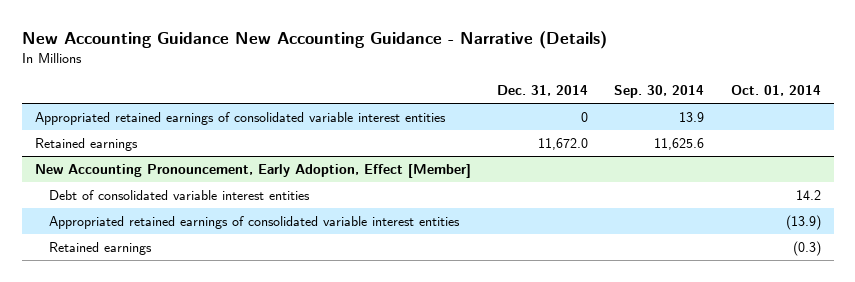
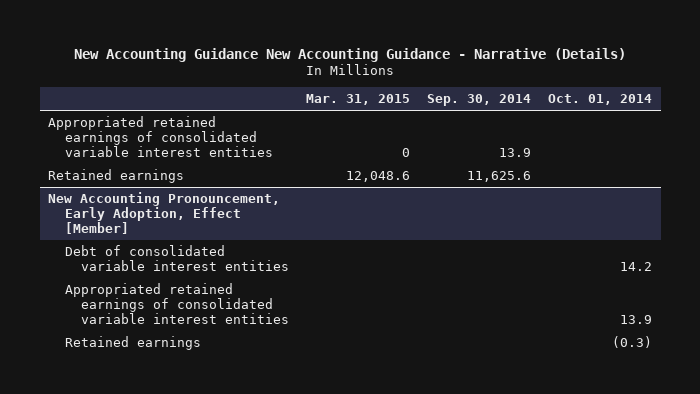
- | Dec. 31, 2014 | Sep. 30, 2014 | Oct. 01, 2014
+ | Mar. 31, 2015 | Sep. 30, 2014 | Oct. 01, 2014
@ New Accounting Pronouncement, Early Adoption, Effect [Member]
- Appropriated retained earnings of consolidated variable interest entities | | | (13.9)
+ Appropriated retained earnings of consolidated variable interest entities | | | 13.9

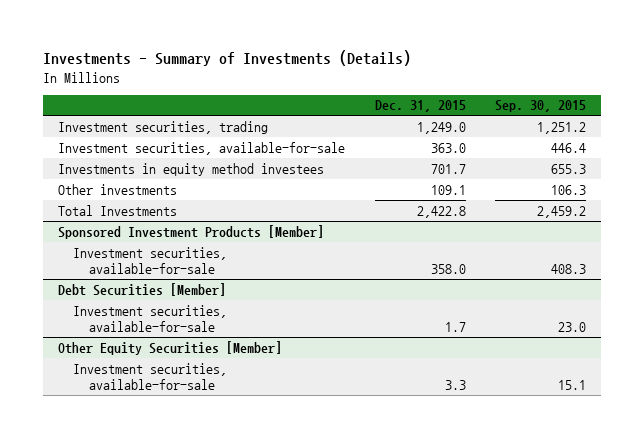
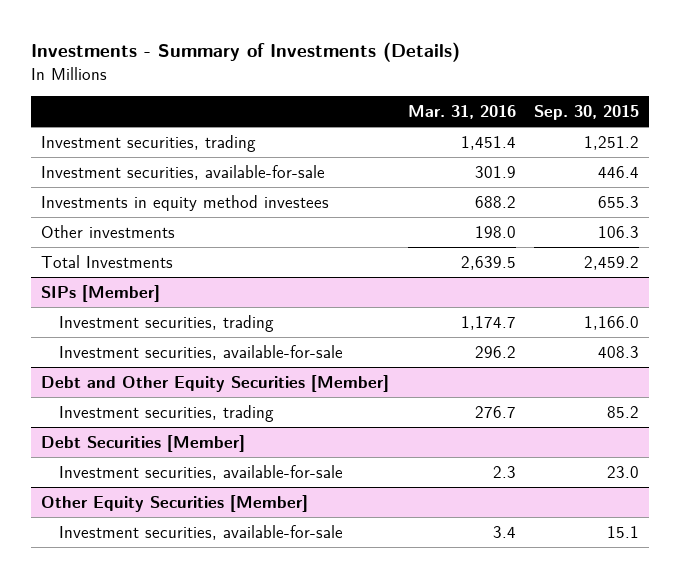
- | Dec. 31, 2015 | Sep. 30, 2015
+ | Mar. 31, 2016 | Sep. 30, 2015
- Sponsored Investment Products [Member]
+ SIPs [Member]
+ Investment securities, trading | 1,174.7 | 1,166.0
+ Debt and Other Equity Securities [Member]
+ Investment securities, trading | 276.7 | 85.2

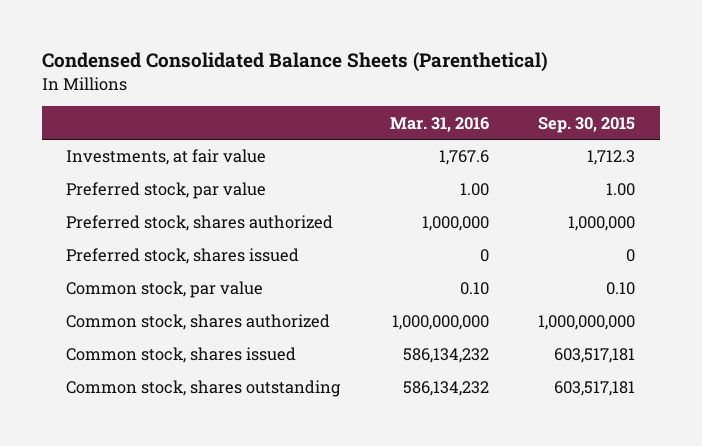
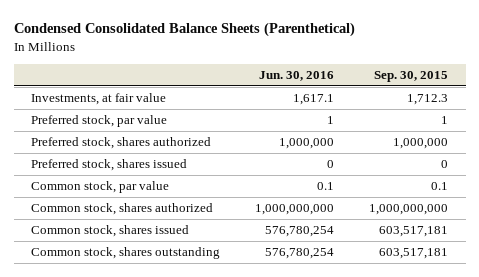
- | Mar. 31, 2016 | Sep. 30, 2015
+ | Jun. 30, 2016 | Sep. 30, 2015
- Preferred stock, par value | 1.00 | 1.00
+ Preferred stock, par value | 1 | 1
- Common stock, par value | 0.10 | 0.10
+ Common stock, par value | 0.1 | 0.1

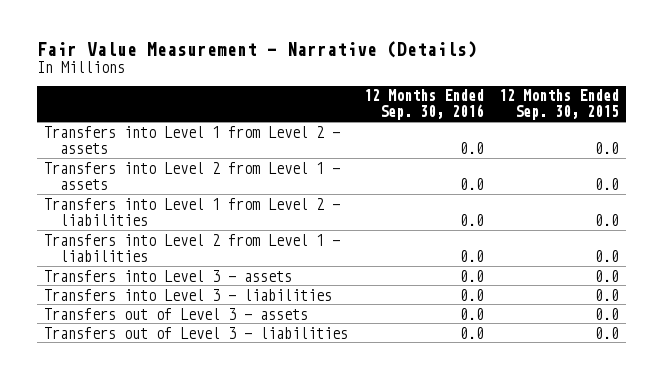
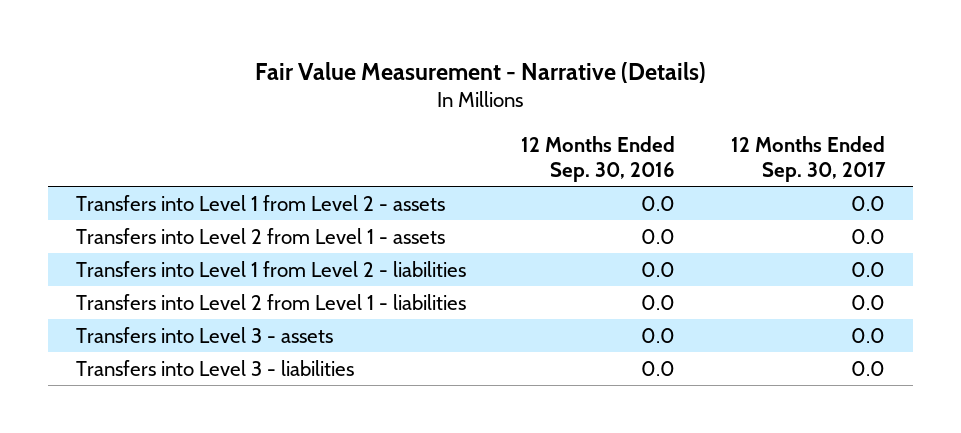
- | 12 Months Ended Sep. 30, 2016 | 12 Months Ended Sep. 30, 2015
+ | 12 Months Ended Sep. 30, 2016 | 12 Months Ended Sep. 30, 2017
- Transfers out of Level 3 - assets | 0.0 | 0.0
- Transfers out of Level 3 - liabilities | 0.0 | 0.0

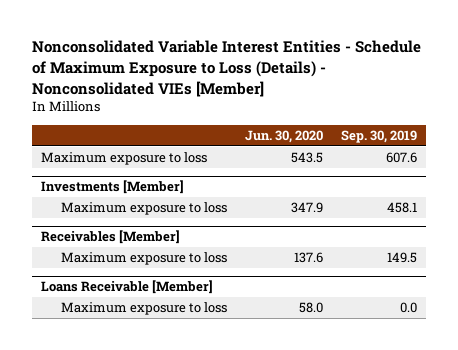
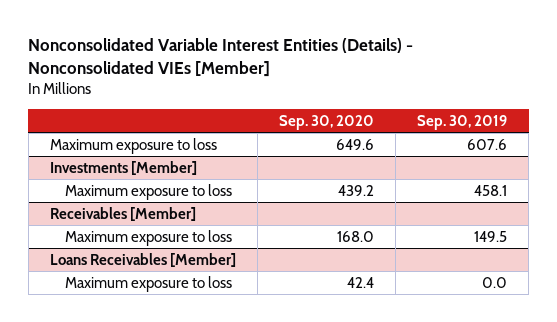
- Nonconsolidated Variable Interest Entities - Schedule of Maximum Exposure to Loss (Details) - Nonconsolidated VIEs [Member]
+ Nonconsolidated Variable Interest Entities (Details) - Nonconsolidated VIEs [Member]
- | Jun. 30, 2020 | Sep. 30, 2019
+ | Sep. 30, 2020 | Sep. 30, 2019
- Loans Receivable [Member]
+ Loans Receivables [Member]

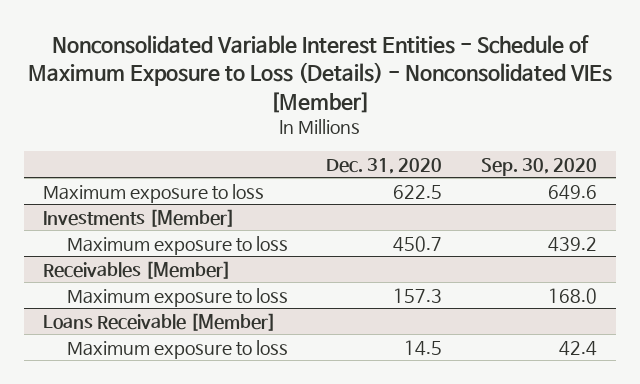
- Nonconsolidated Variable Interest Entities (Details) - Nonconsolidated VIEs [Member]
+ Nonconsolidated Variable Interest Entities - Schedule of Maximum Exposure to Loss (Details) - Nonconsolidated VIEs [Member]
- | Sep. 30, 2020 | Sep. 30, 2019
+ | Dec. 31, 2020 | Sep. 30, 2020
- Loans Receivables [Member]
+ Loans Receivable [Member]

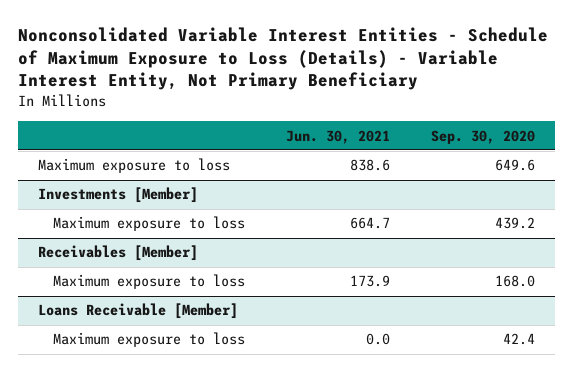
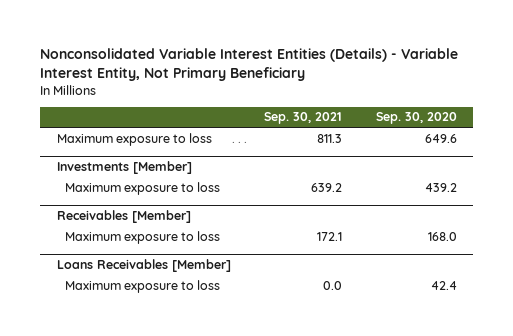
- Nonconsolidated Variable Interest Entities - Schedule of Maximum Exposure to Loss (Details) - Variable Interest Entity, Not Primary Beneficiary
+ Nonconsolidated Variable Interest Entities (Details) - Variable Interest Entity, Not Primary Beneficiary
- | Jun. 30, 2021 | Sep. 30, 2020
+ | Sep. 30, 2021 | Sep. 30, 2020
- Loans Receivable [Member]
+ Loans Receivables [Member]

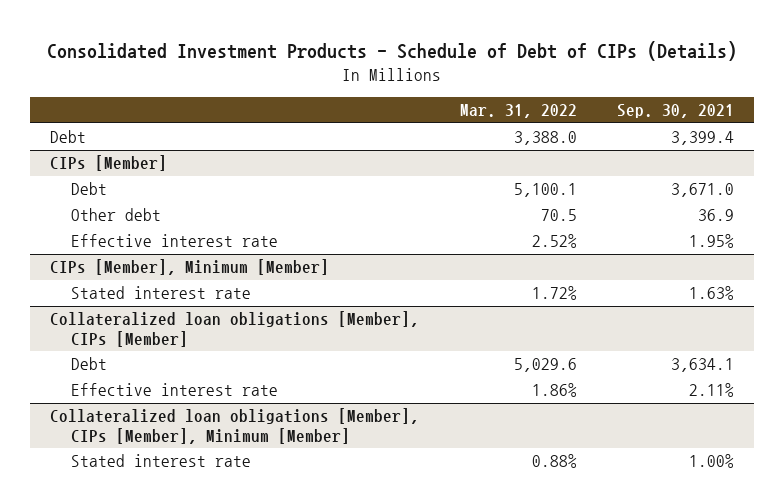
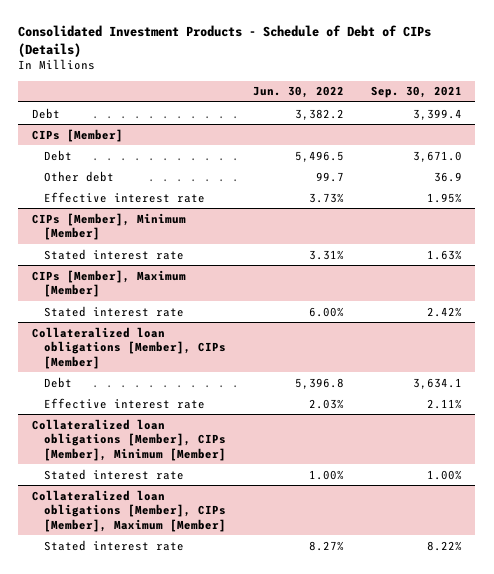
- | Mar. 31, 2022 | Sep. 30, 2021
+ | Jun. 30, 2022 | Sep. 30, 2021
+ CIPs [Member], Maximum [Member]
+ Stated interest rate | 6.00% | 2.42%
+ Collateralized loan obligations [Member], CIPs [Member], Maximum [Member]
+ Stated interest rate | 8.27% | 8.22%

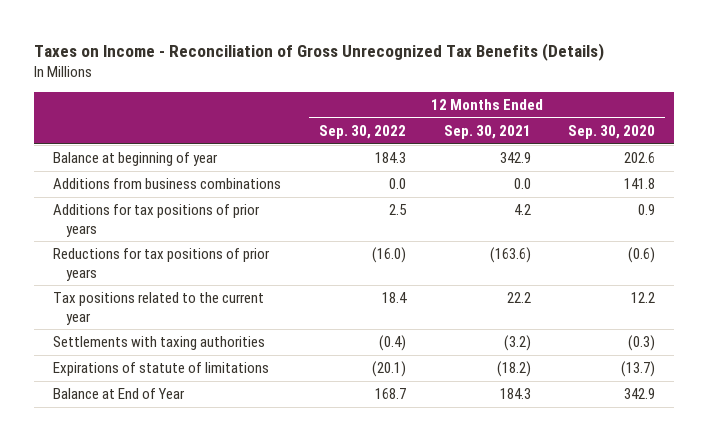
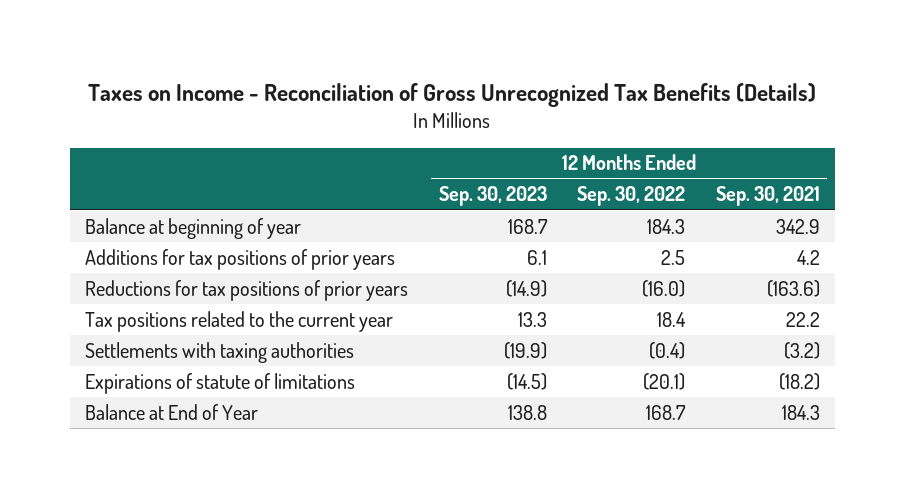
- | 12 Months Ended Sep. 30, 2022 | 12 Months Ended Sep. 30, 2021 | 12 Months Ended Sep. 30, 2020
+ | 12 Months Ended Sep. 30, 2023 | 12 Months Ended Sep. 30, 2022 | 12 Months Ended Sep. 30, 2021
- Additions from business combinations | 0.0 | 0.0 | 141.8

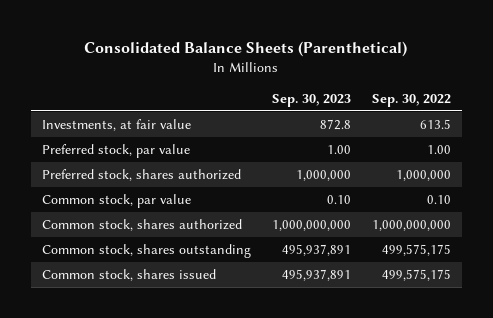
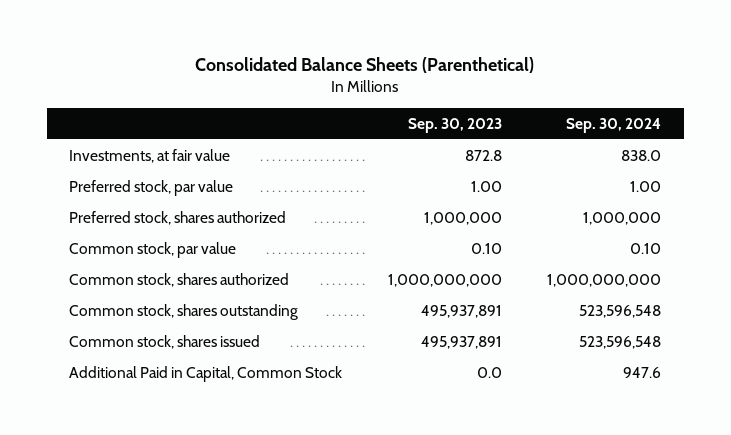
- | Sep. 30, 2023 | Sep. 30, 2022
+ | Sep. 30, 2023 | Sep. 30, 2024
+ Additional Paid in Capital, Common Stock | 0.0 | 947.6

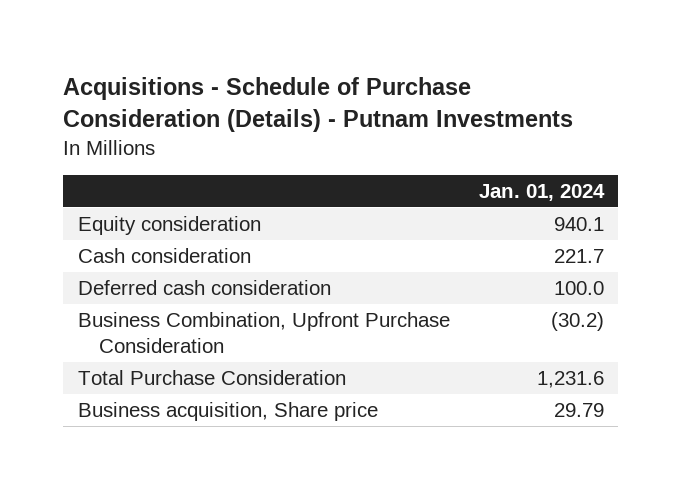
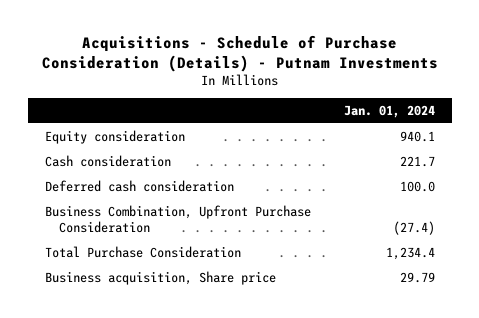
- Business Combination, Upfront Purchase Consideration | (30.2)
- Total Purchase Consideration | 1,231.6
+ Business Combination, Upfront Purchase Consideration | (27.4)
+ Total Purchase Consideration | 1,234.4

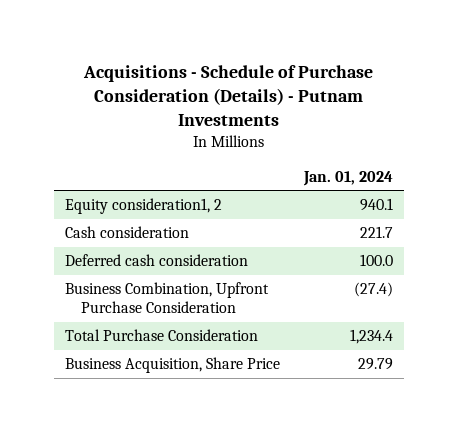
- Equity consideration | 940.1
+ Equity consideration1, 2 | 940.1
- Business acquisition, Share price | 29.79
+ Business Acquisition, Share Price | 29.79

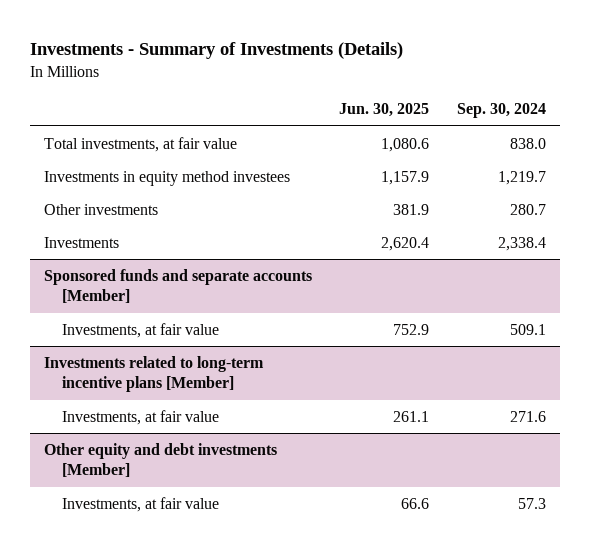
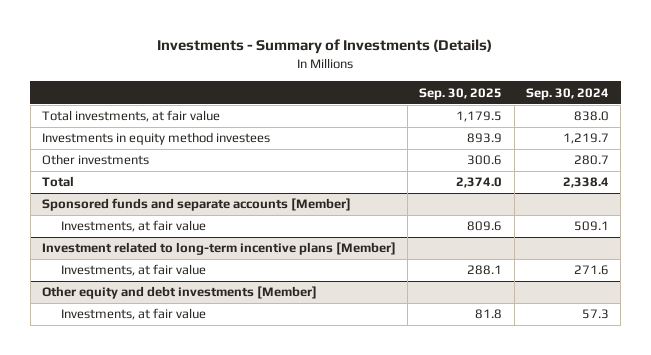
- | Jun. 30, 2025 | Sep. 30, 2024
+ | Sep. 30, 2025 | Sep. 30, 2024
- Investments | 2,620.4 | 2,338.4
+ Total | 2,374.0 | 2,338.4
- Investments related to long-term incentive plans [Member]
+ Investment related to long-term incentive plans [Member]

